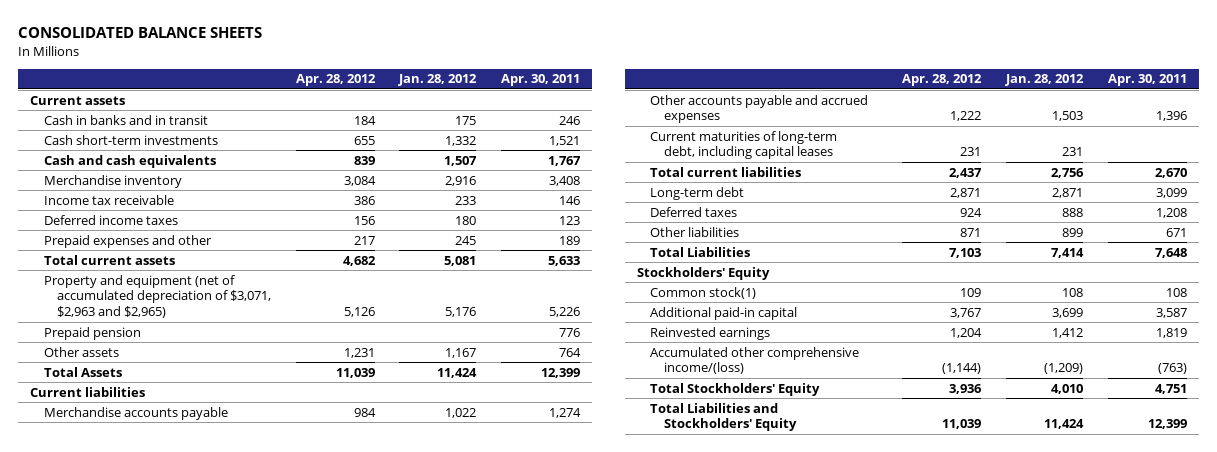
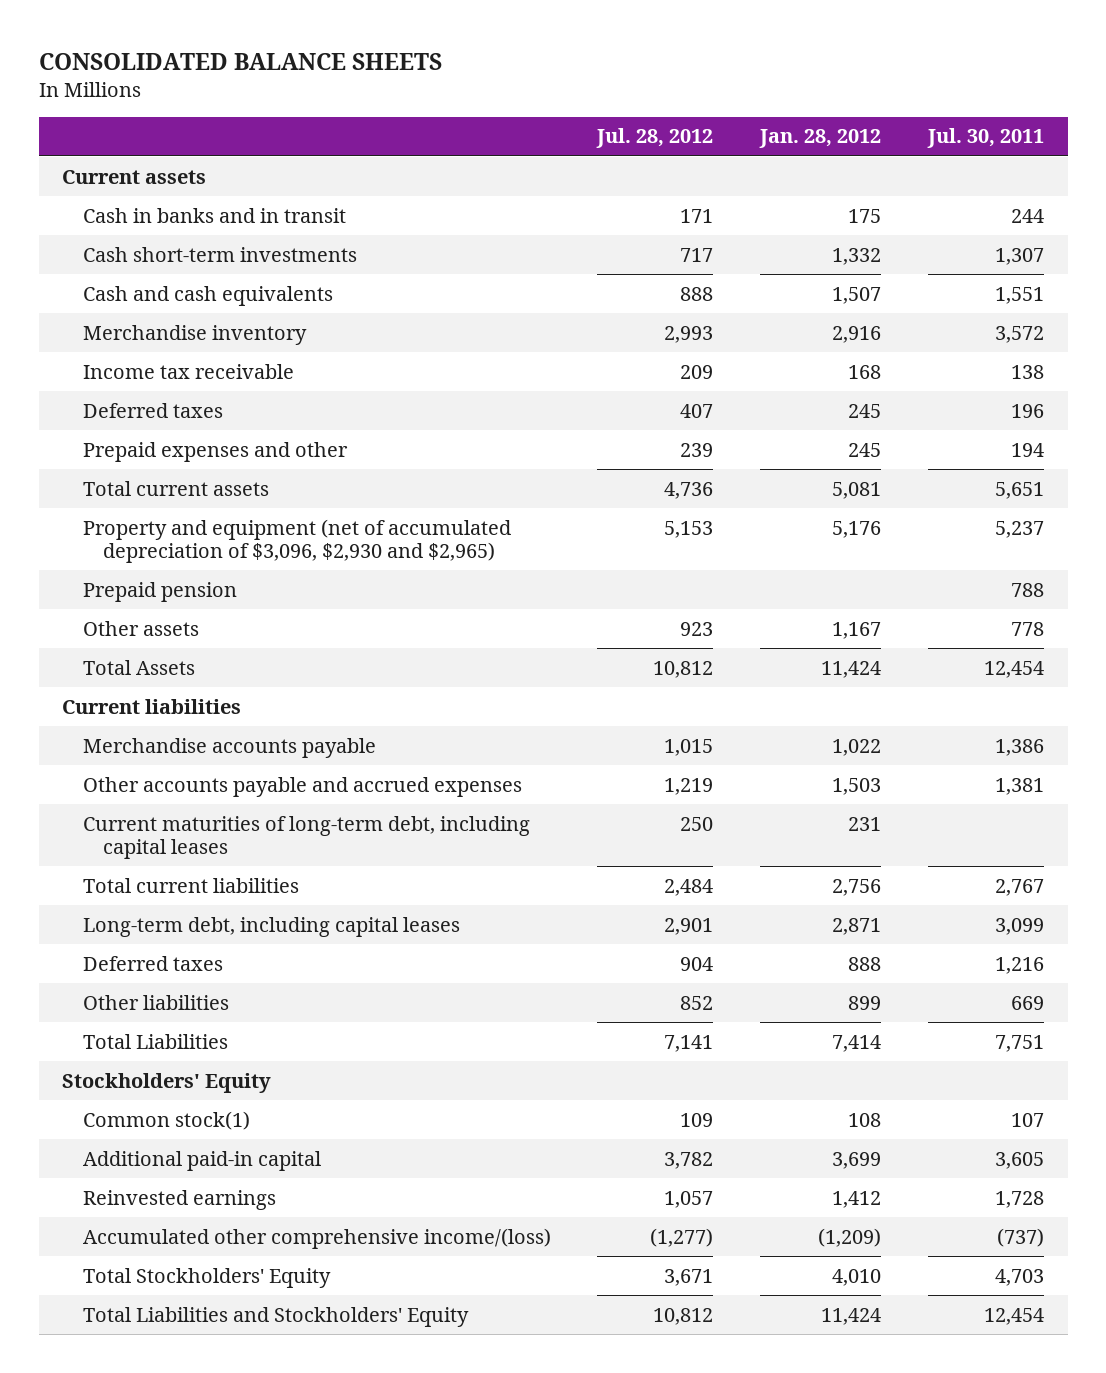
- | Apr. 28, 2012 | Jan. 28, 2012 | Apr. 30, 2011
+ | Jul. 28, 2012 | Jan. 28, 2012 | Jul. 30, 2011
- Income tax receivable | 386 | 233 | 146
- Deferred income taxes | 156 | 180 | 123
+ Income tax receivable | 209 | 168 | 138
+ Deferred taxes | 407 | 245 | 196
- Property and equipment (net of accumulated depreciation of $3,071, $2,963 and $2,965) | 5,126 | 5,176 | 5,226
+ Property and equipment (net of accumulated depreciation of $3,096, $2,930 and $2,965) | 5,153 | 5,176 | 5,237
- Long-term debt | 2,871 | 2,871 | 3,099
+ Long-term debt, including capital leases | 2,901 | 2,871 | 3,099

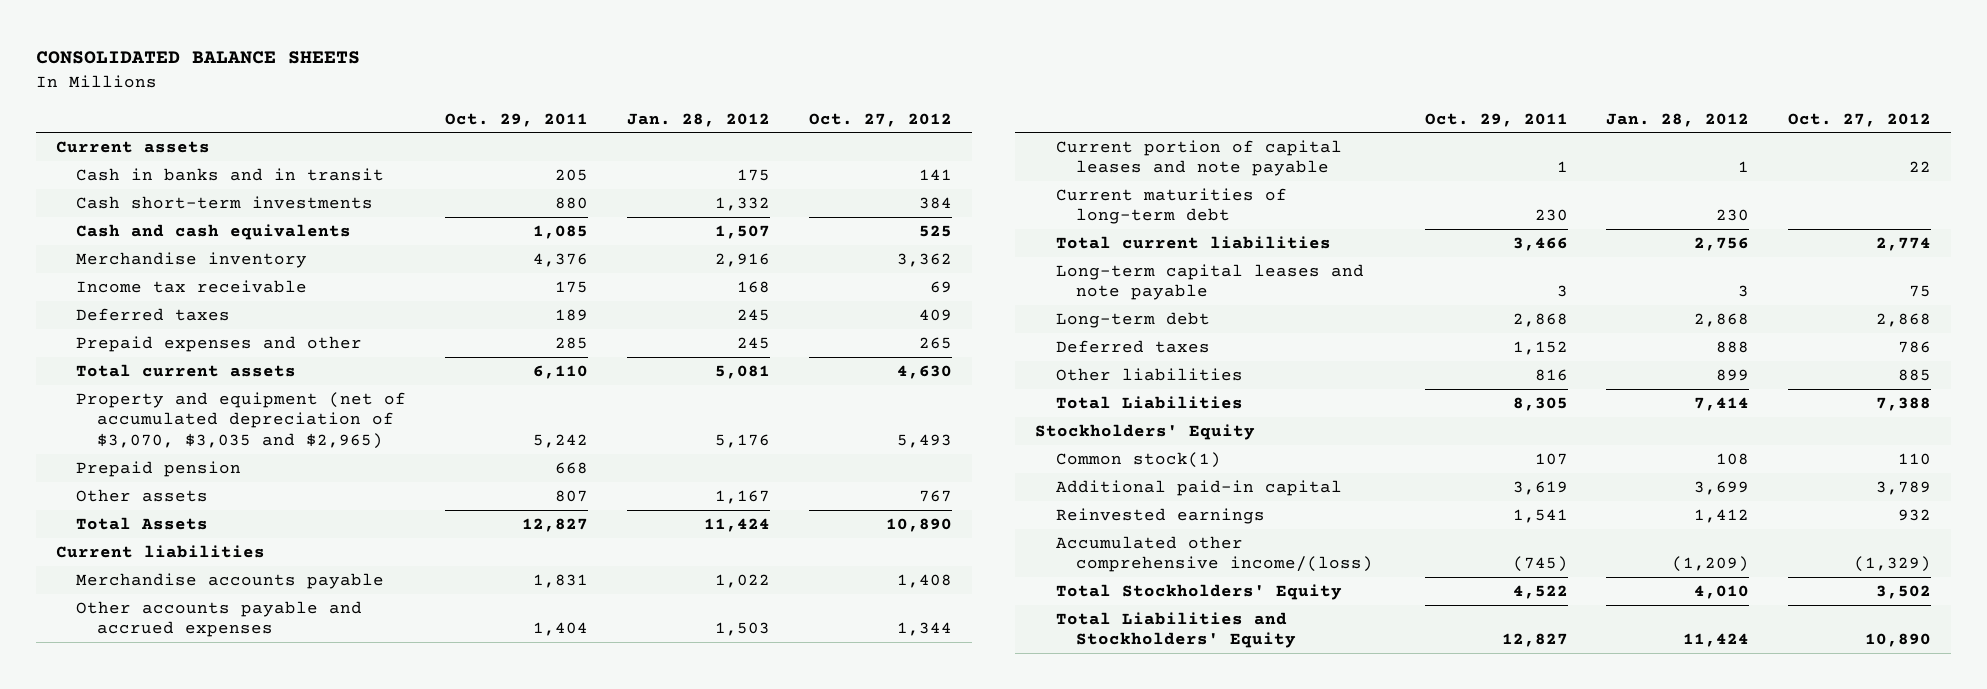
- | Jul. 28, 2012 | Jan. 28, 2012 | Jul. 30, 2011
+ | Oct. 29, 2011 | Jan. 28, 2012 | Oct. 27, 2012
- Property and equipment (net of accumulated depreciation of $3,096, $2,930 and $2,965) | 5,153 | 5,176 | 5,237
+ Property and equipment (net of accumulated depreciation of $3,070, $3,035 and $2,965) | 5,242 | 5,176 | 5,493
- Current maturities of long-term debt, including capital leases | 250 | 231 |
+ Current portion of capital leases and note payable | 1 | 1 | 22
+ Current maturities of long-term debt | 230 | 230 |
- Long-term debt, including capital leases | 2,901 | 2,871 | 3,099
+ Long-term capital leases and note payable | 3 | 3 | 75
+ Long-term debt | 2,868 | 2,868 | 2,868

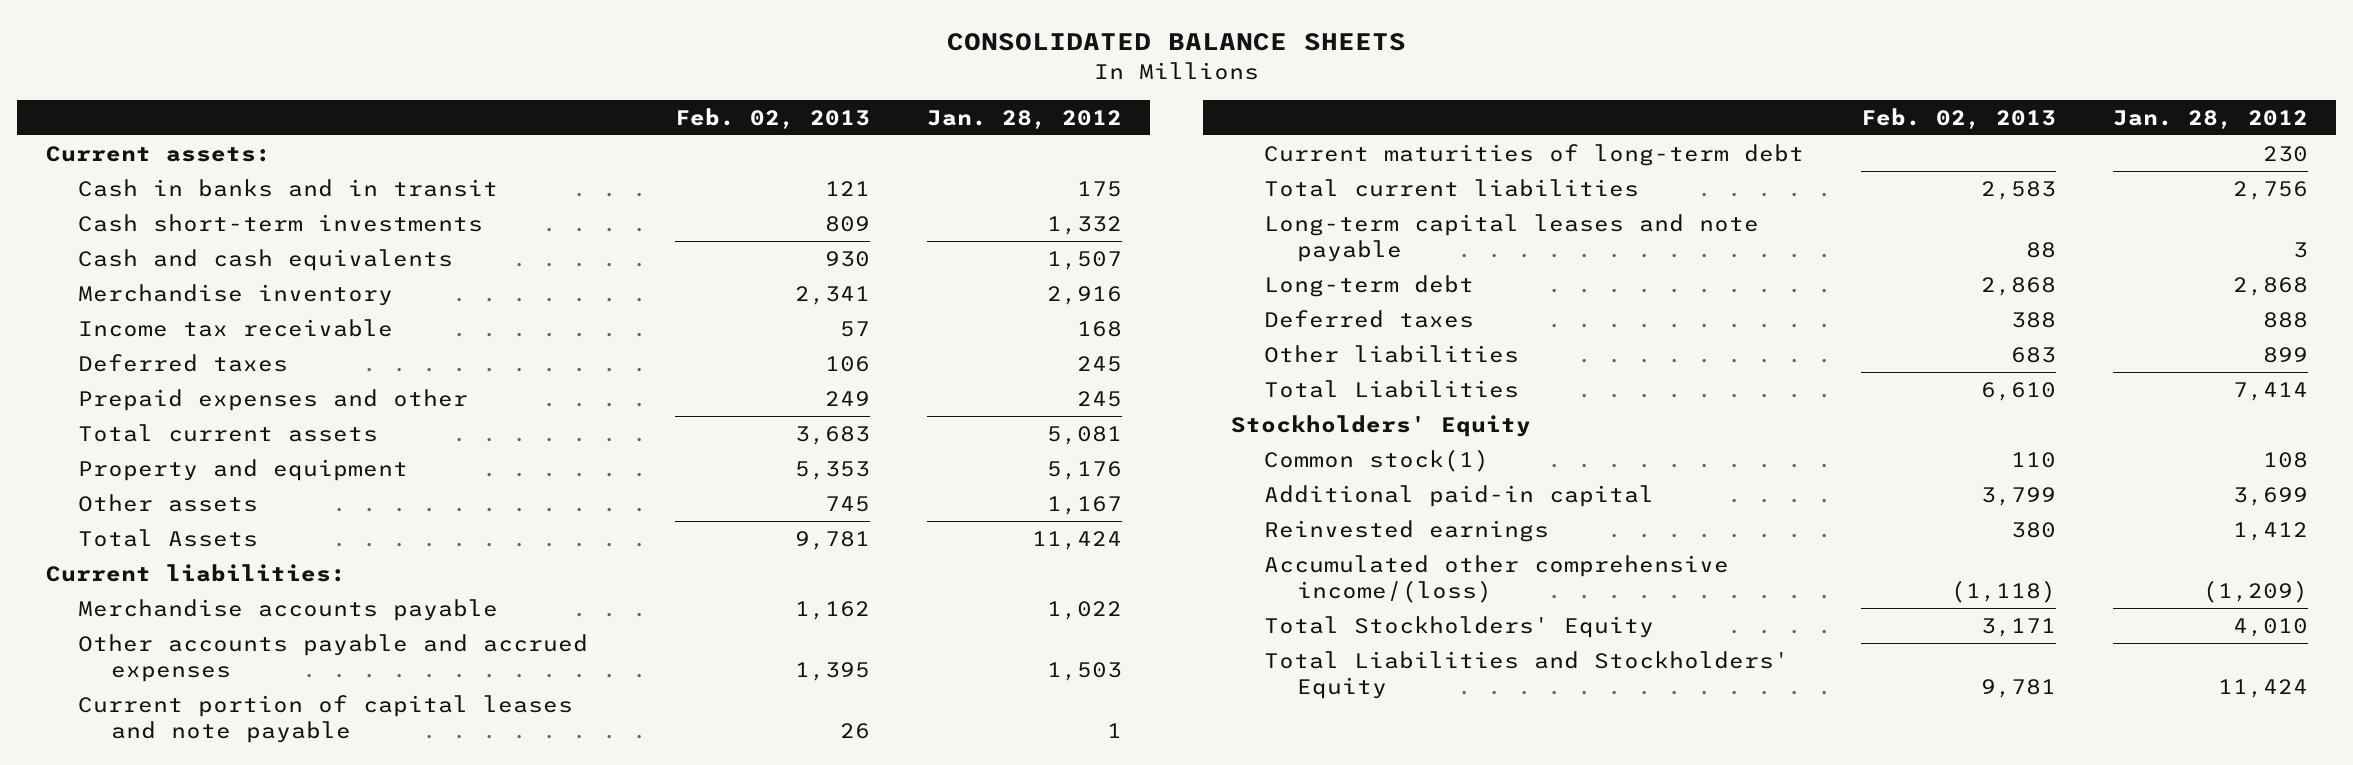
- | Oct. 29, 2011 | Jan. 28, 2012 | Oct. 27, 2012
+ | Feb. 02, 2013 | Jan. 28, 2012
- Current assets
+ Current assets:
- Property and equipment (net of accumulated depreciation of $3,070, $3,035 and $2,965) | 5,242 | 5,176 | 5,493
- Prepaid pension | 668 | |
+ Property and equipment | 5,353 | 5,176
- Current liabilities
+ Current liabilities:

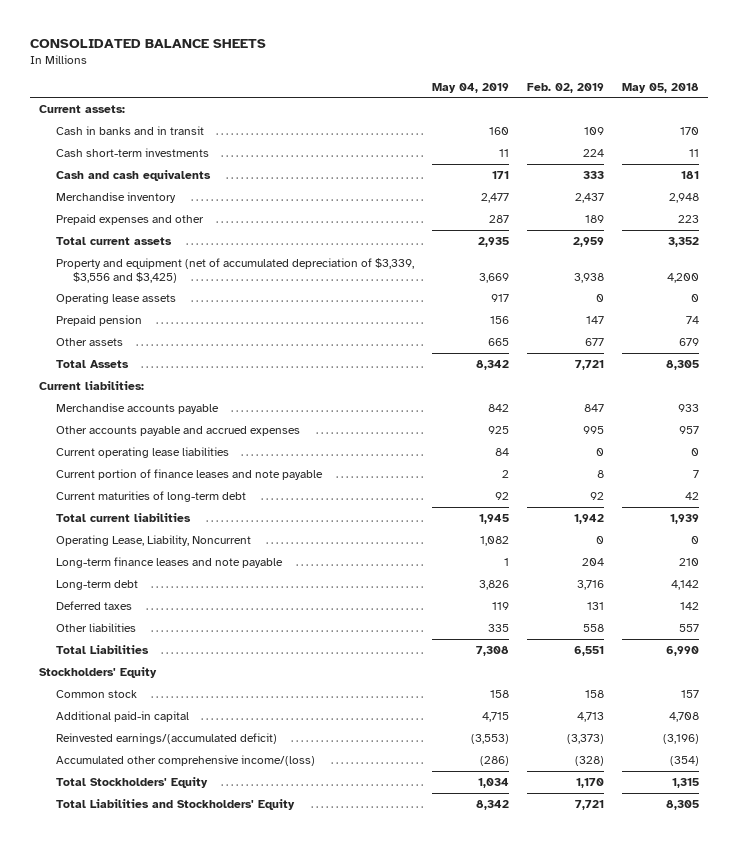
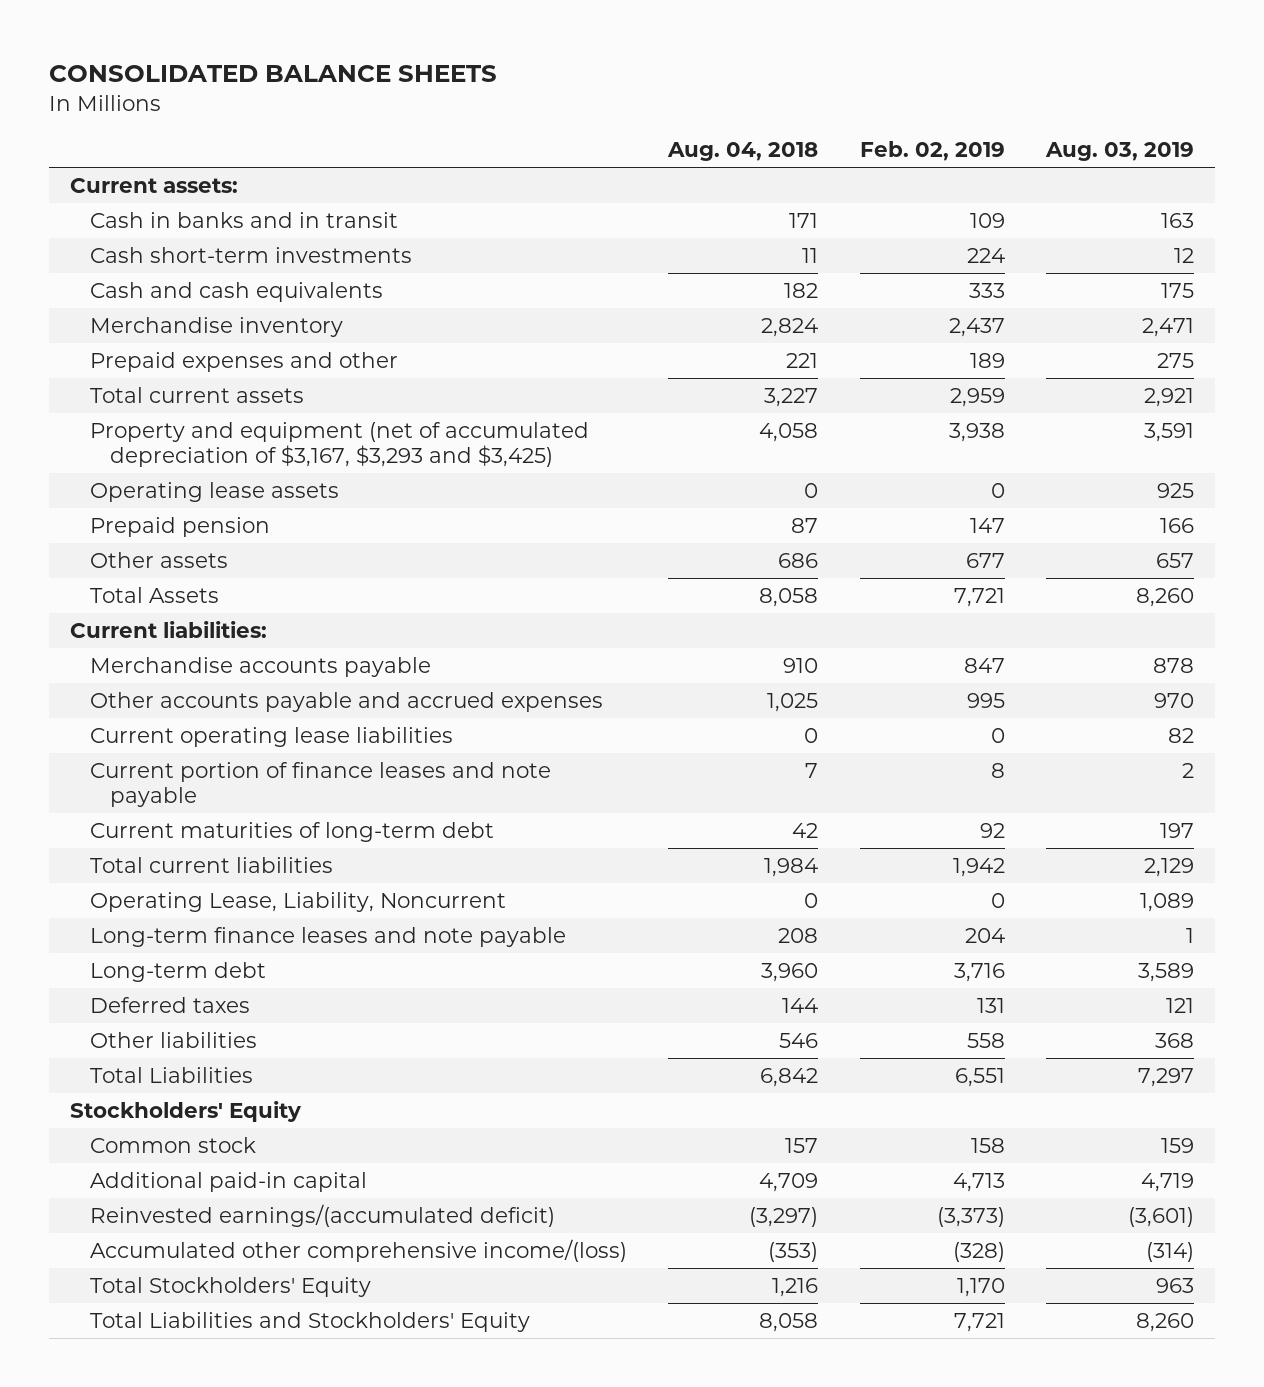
- | May 04, 2019 | Feb. 02, 2019 | May 05, 2018
+ | Aug. 04, 2018 | Feb. 02, 2019 | Aug. 03, 2019
- Property and equipment (net of accumulated depreciation of $3,339, $3,556 and $3,425) | 3,669 | 3,938 | 4,200
+ Property and equipment (net of accumulated depreciation of $3,167, $3,293 and $3,425) | 4,058 | 3,938 | 3,591

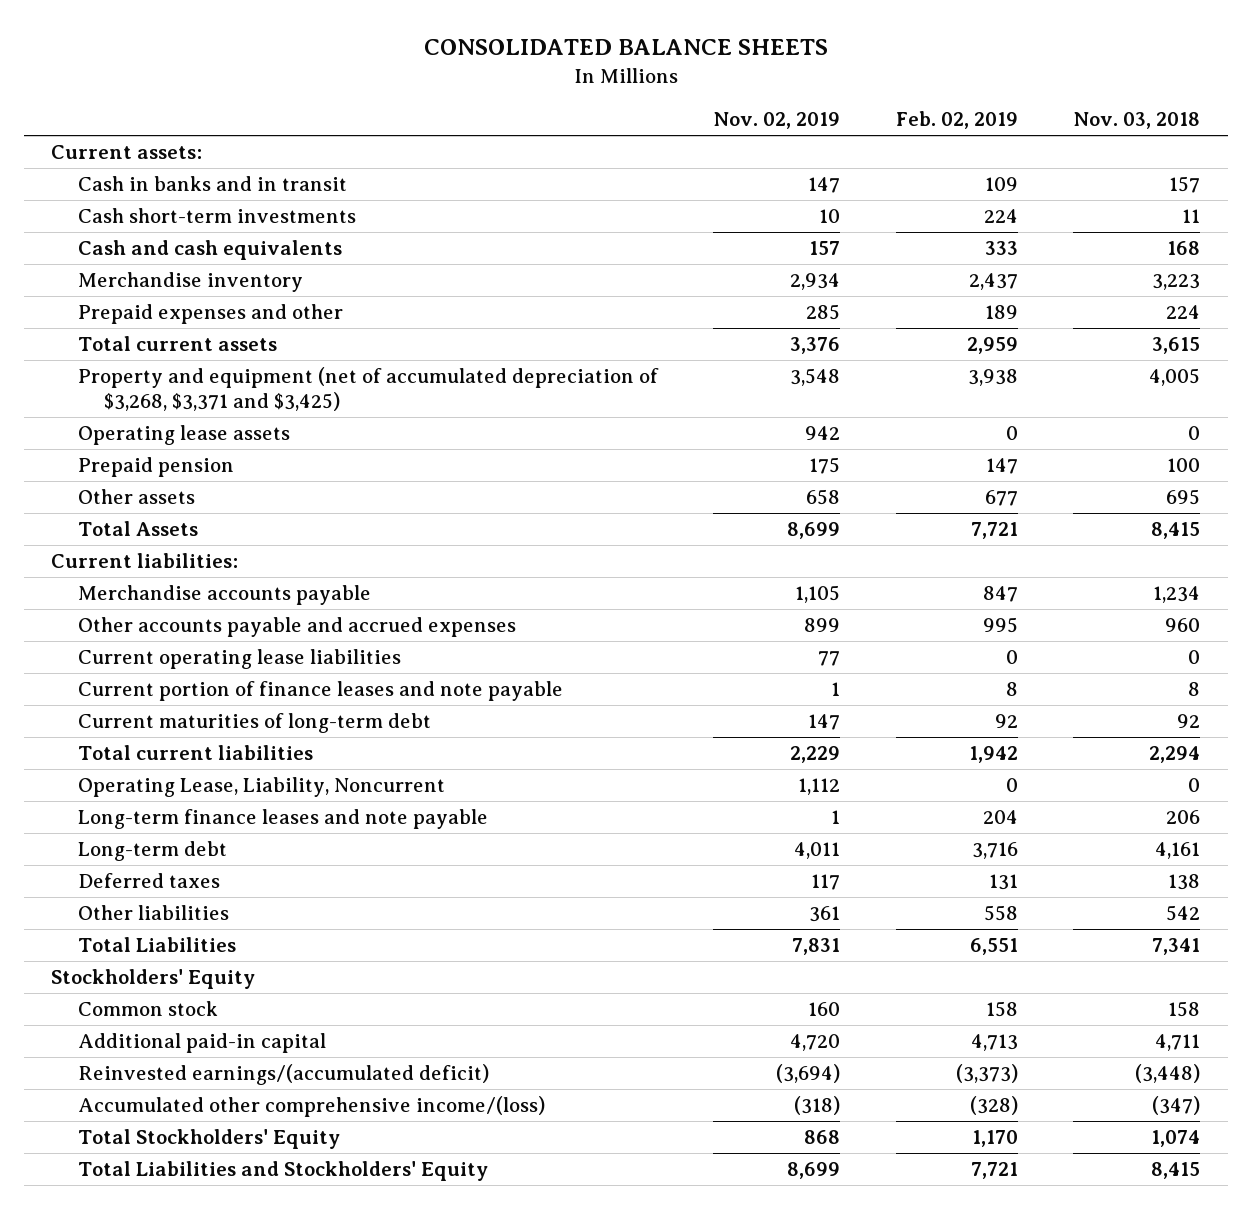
- | Aug. 04, 2018 | Feb. 02, 2019 | Aug. 03, 2019
+ | Nov. 02, 2019 | Feb. 02, 2019 | Nov. 03, 2018
- Property and equipment (net of accumulated depreciation of $3,167, $3,293 and $3,425) | 4,058 | 3,938 | 3,591
+ Property and equipment (net of accumulated depreciation of $3,268, $3,371 and $3,425) | 3,548 | 3,938 | 4,005

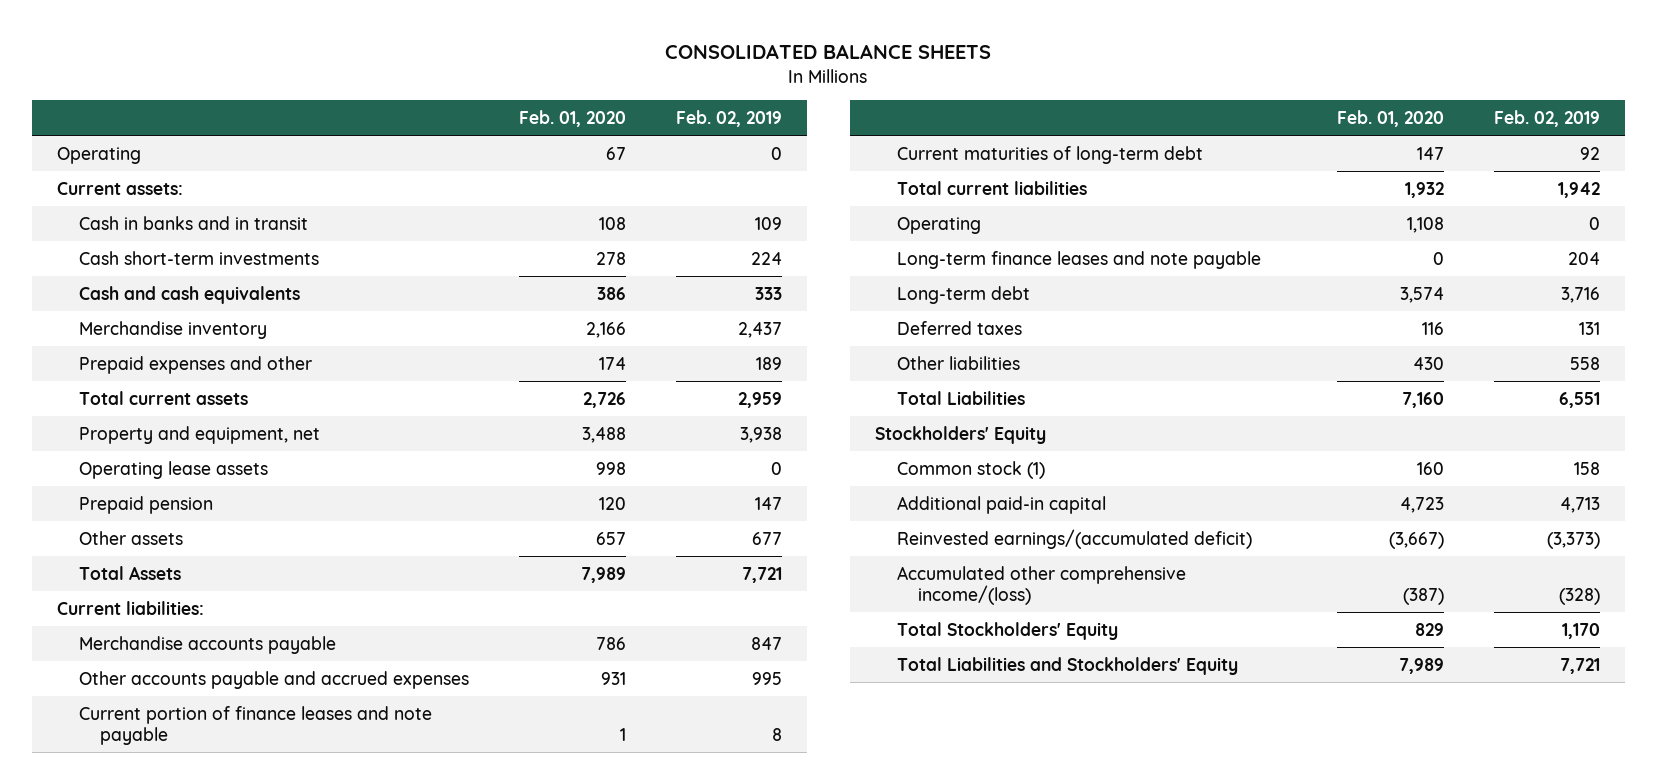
- | Nov. 02, 2019 | Feb. 02, 2019 | Nov. 03, 2018
+ | Feb. 01, 2020 | Feb. 02, 2019
+ Operating | 67 | 0
- Property and equipment (net of accumulated depreciation of $3,268, $3,371 and $3,425) | 3,548 | 3,938 | 4,005
+ Property and equipment, net | 3,488 | 3,938
- Current operating lease liabilities | 77 | 0 | 0
- Operating Lease, Liability, Noncurrent | 1,112 | 0 | 0
+ Operating | 1,108 | 0
- Common stock | 160 | 158 | 158
+ Common stock (1) | 160 | 158

